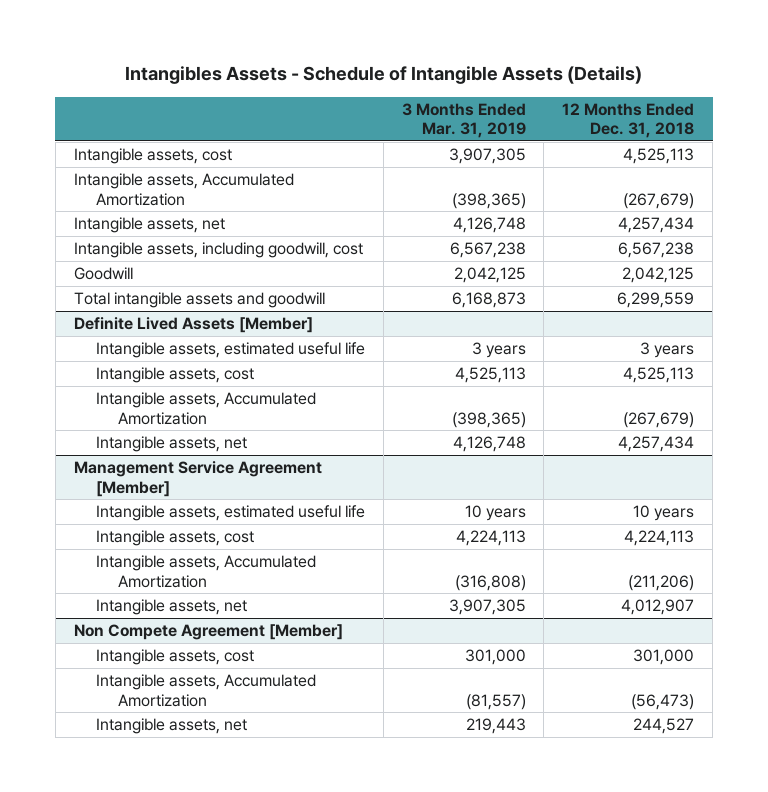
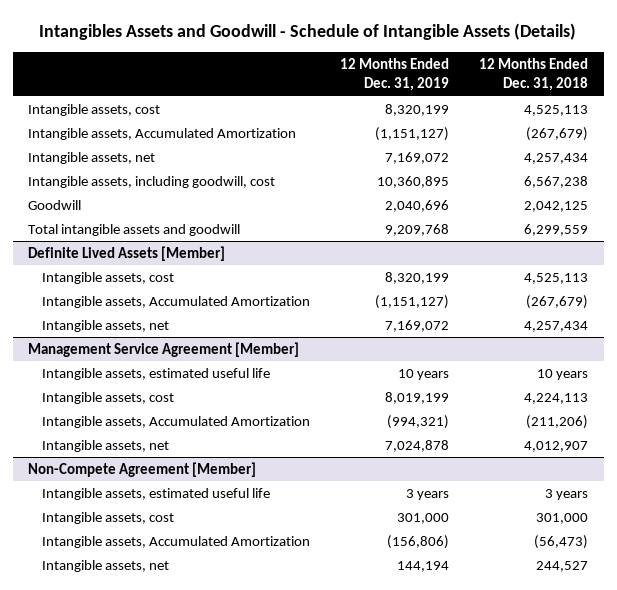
- Intangibles Assets - Schedule of Intangible Assets (Details)
+ Intangibles Assets and Goodwill - Schedule of Intangible Assets (Details)
- | 3 Months Ended Mar. 31, 2019 | 12 Months Ended Dec. 31, 2018
+ | 12 Months Ended Dec. 31, 2019 | 12 Months Ended Dec. 31, 2018
@ Definite Lived Assets [Member]
- Intangible assets, estimated useful life | 3 years | 3 years
- Non Compete Agreement [Member]
+ Non-Compete Agreement [Member]
+ Intangible assets, estimated useful life | 3 years | 3 years

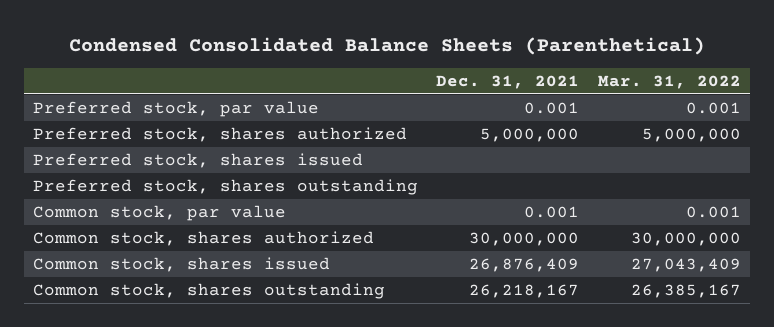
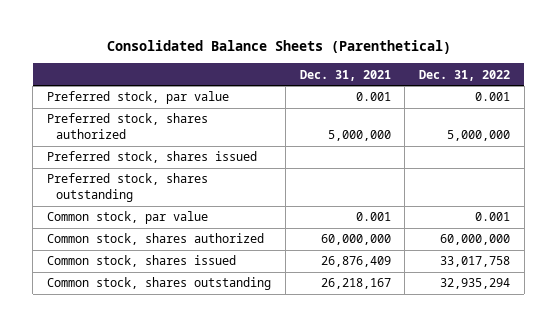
- Condensed Consolidated Balance Sheets (Parenthetical)
+ Consolidated Balance Sheets (Parenthetical)
- | Dec. 31, 2021 | Mar. 31, 2022
+ | Dec. 31, 2021 | Dec. 31, 2022
- Common stock, shares authorized | 30,000,000 | 30,000,000
+ Common stock, shares authorized | 60,000,000 | 60,000,000

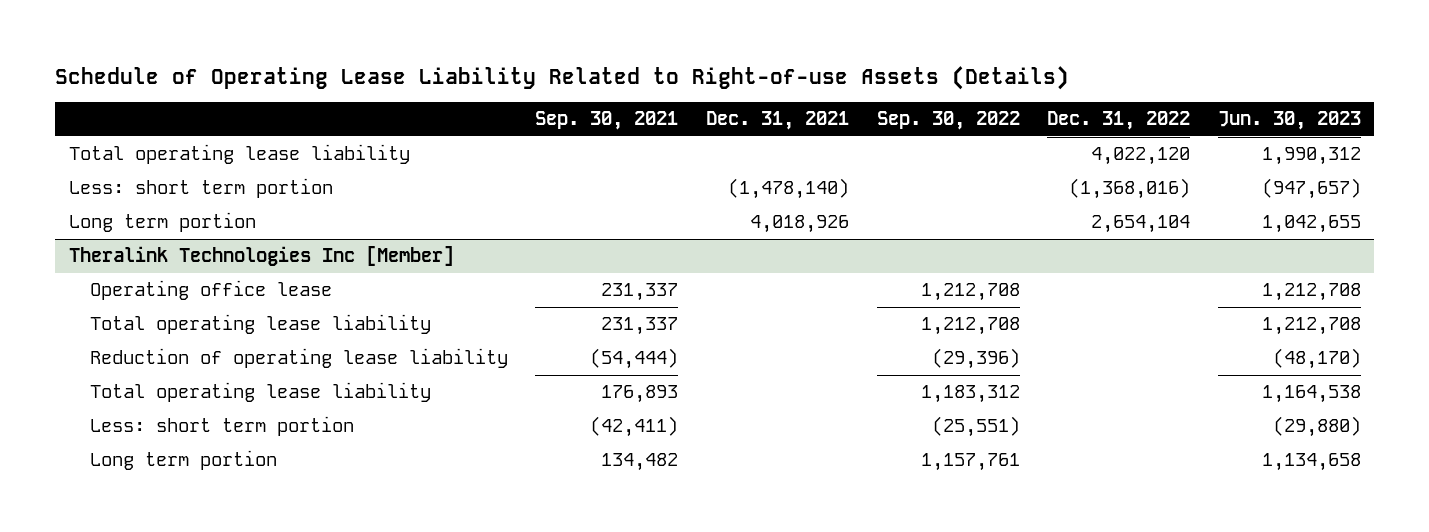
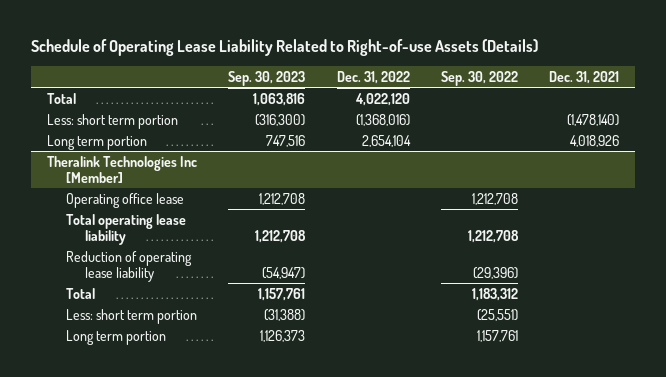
- | Sep. 30, 2021 | Dec. 31, 2021 | Sep. 30, 2022 | Dec. 31, 2022 | Jun. 30, 2023
+ | Sep. 30, 2023 | Dec. 31, 2022 | Sep. 30, 2022 | Dec. 31, 2021
- Total operating lease liability | | | | 4,022,120 | 1,990,312
+ Total | 1,063,816 | 4,022,120 | |
@ Theralink Technologies Inc [Member]
- Total operating lease liability | 176,893 | | 1,183,312 | | 1,164,538
+ Total | 1,157,761 | | 1,183,312 |

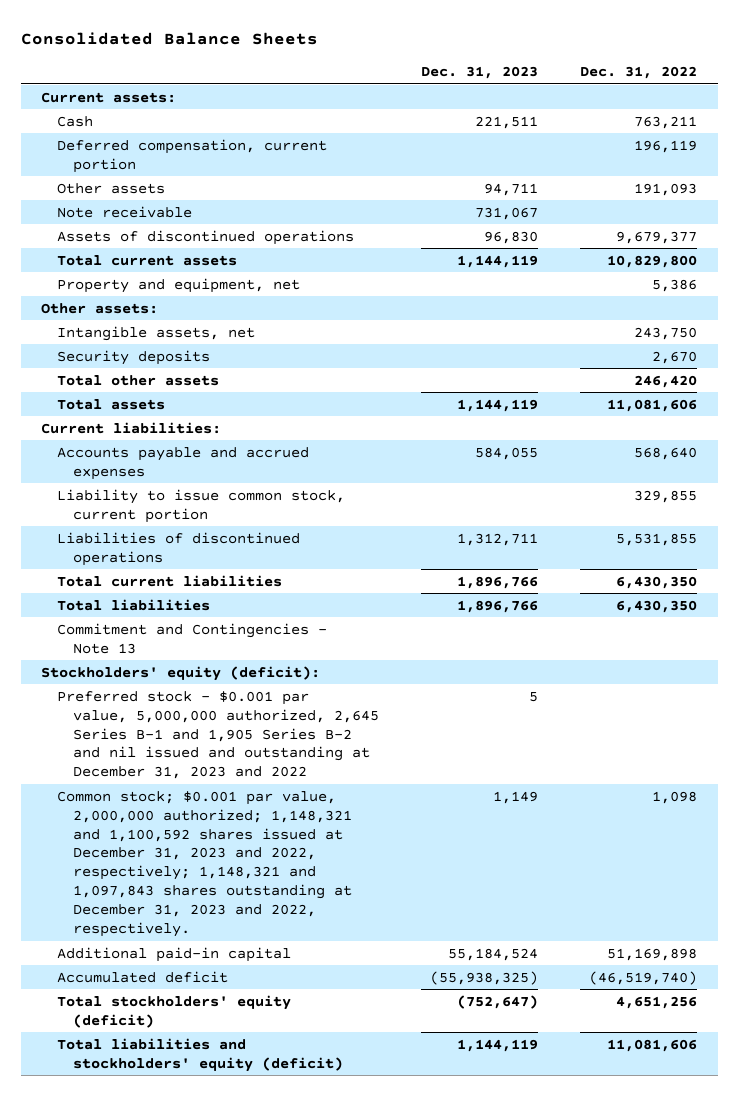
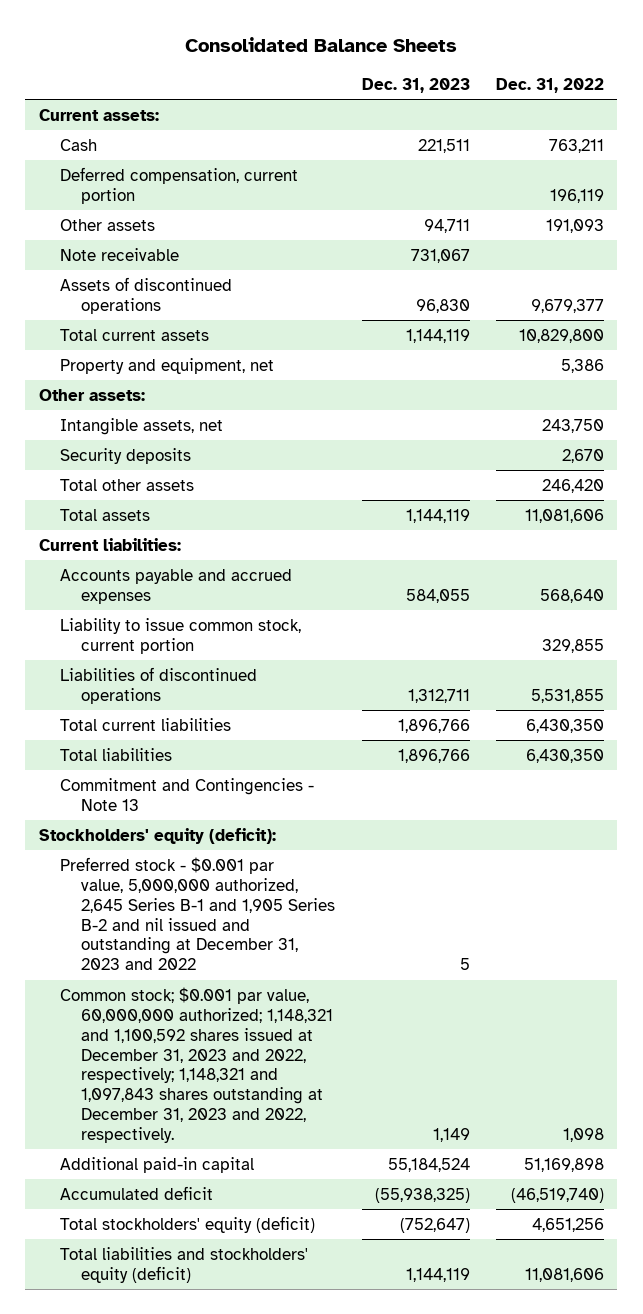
- Common stock; $0.001 par value, 2,000,000 authorized; 1,148,321 and 1,100,592 shares issued at December 31, 2023 and 2022, respectively; 1,148,321 and 1,097,843 shares outstanding at December 31, 2023 and 2022, respectively. | 1,149 | 1,098
+ Common stock; $0.001 par value, 60,000,000 authorized; 1,148,321 and 1,100,592 shares issued at December 31, 2023 and 2022, respectively; 1,148,321 and 1,097,843 shares outstanding at December 31, 2023 and 2022, respectively. | 1,149 | 1,098

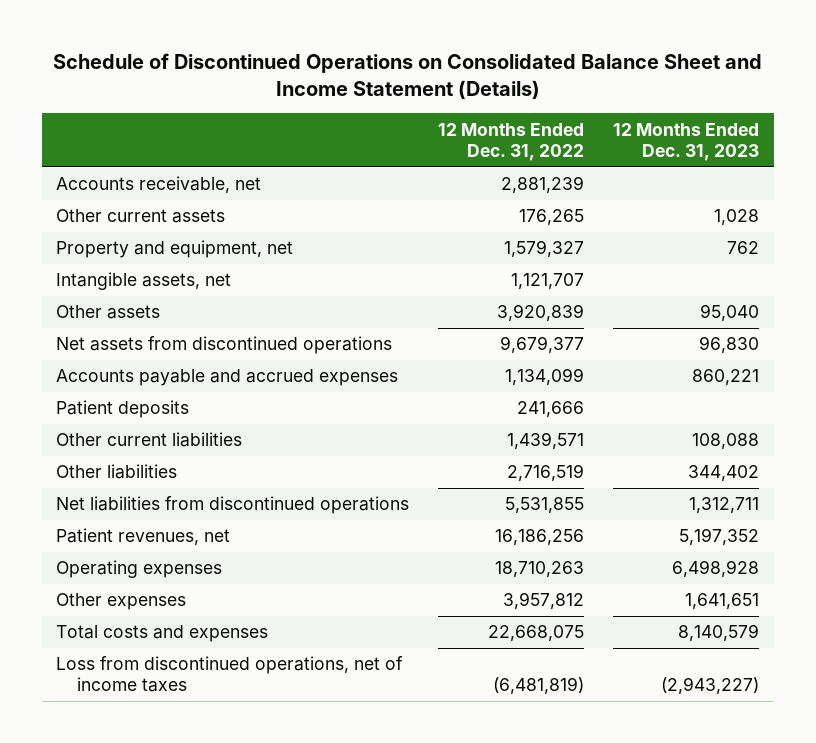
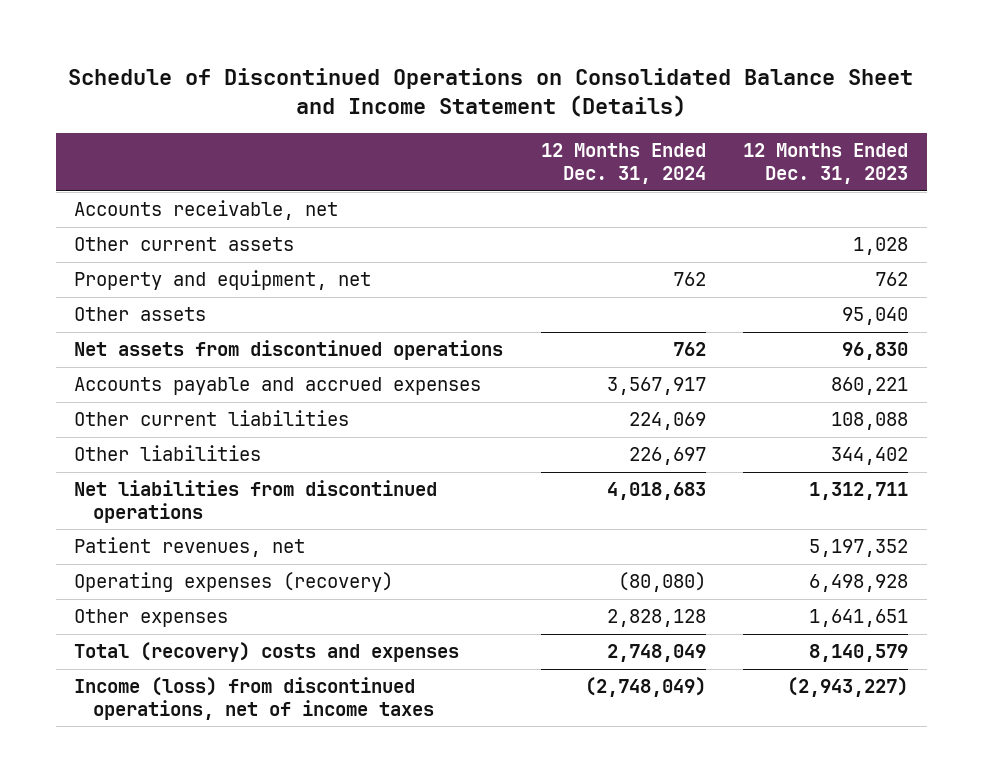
- | 12 Months Ended Dec. 31, 2022 | 12 Months Ended Dec. 31, 2023
+ | 12 Months Ended Dec. 31, 2024 | 12 Months Ended Dec. 31, 2023
- Intangible assets, net | 1,121,707 |
- Patient deposits | 241,666 |
- Operating expenses | 18,710,263 | 6,498,928
+ Operating expenses (recovery) | (80,080) | 6,498,928
- Total costs and expenses | 22,668,075 | 8,140,579
- Loss from discontinued operations, net of income taxes | (6,481,819) | (2,943,227)
+ Total (recovery) costs and expenses | 2,748,049 | 8,140,579
+ Income (loss) from discontinued operations, net of income taxes | (2,748,049) | (2,943,227)

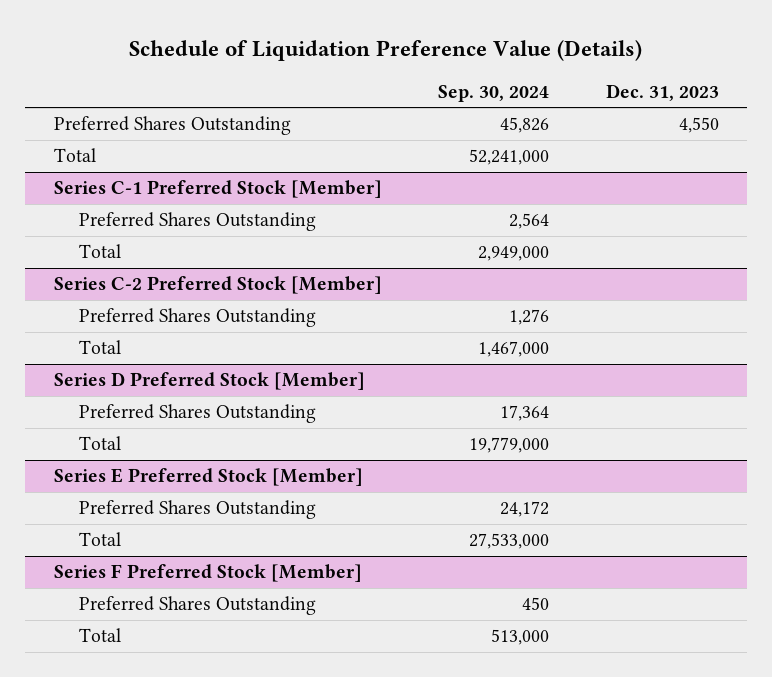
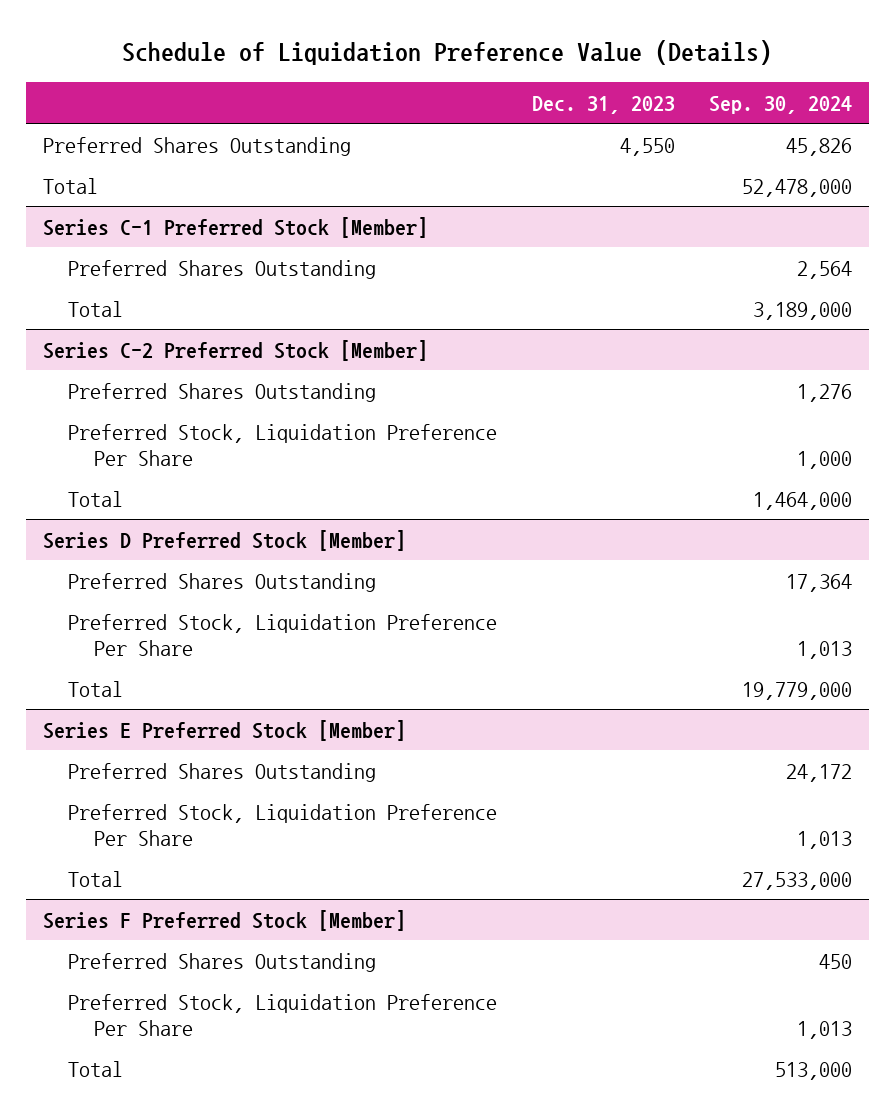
- | Sep. 30, 2024 | Dec. 31, 2023
+ | Dec. 31, 2023 | Sep. 30, 2024
- Total | 52,241,000 |
+ Total | | 52,478,000
@ Series C-1 Preferred Stock [Member]
- Total | 2,949,000 |
+ Total | | 3,189,000
@ Series C-2 Preferred Stock [Member]
- Total | 1,467,000 |
+ Preferred Stock, Liquidation Preference Per Share | | 1,000
+ Total | | 1,464,000
@ Series D Preferred Stock [Member]
+ Preferred Stock, Liquidation Preference Per Share | | 1,013
@ Series E Preferred Stock [Member]
+ Preferred Stock, Liquidation Preference Per Share | | 1,013
@ Series F Preferred Stock [Member]
+ Preferred Stock, Liquidation Preference Per Share | | 1,013

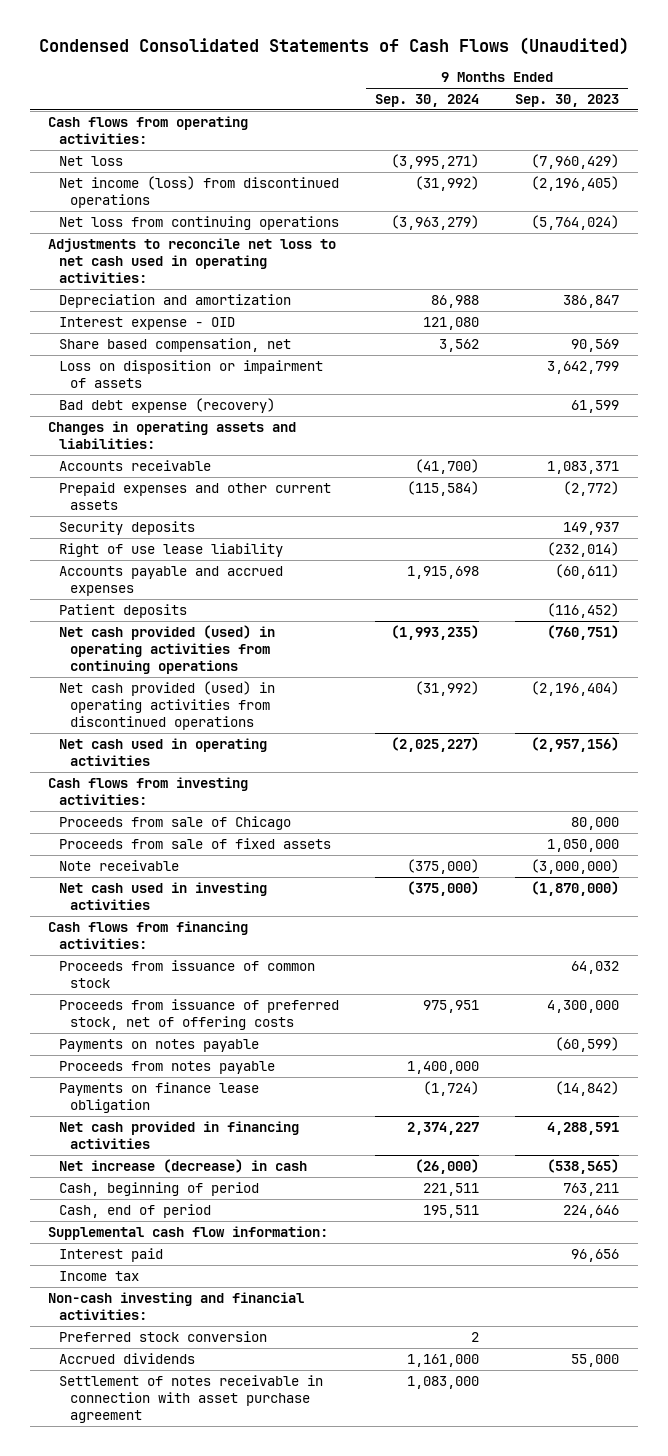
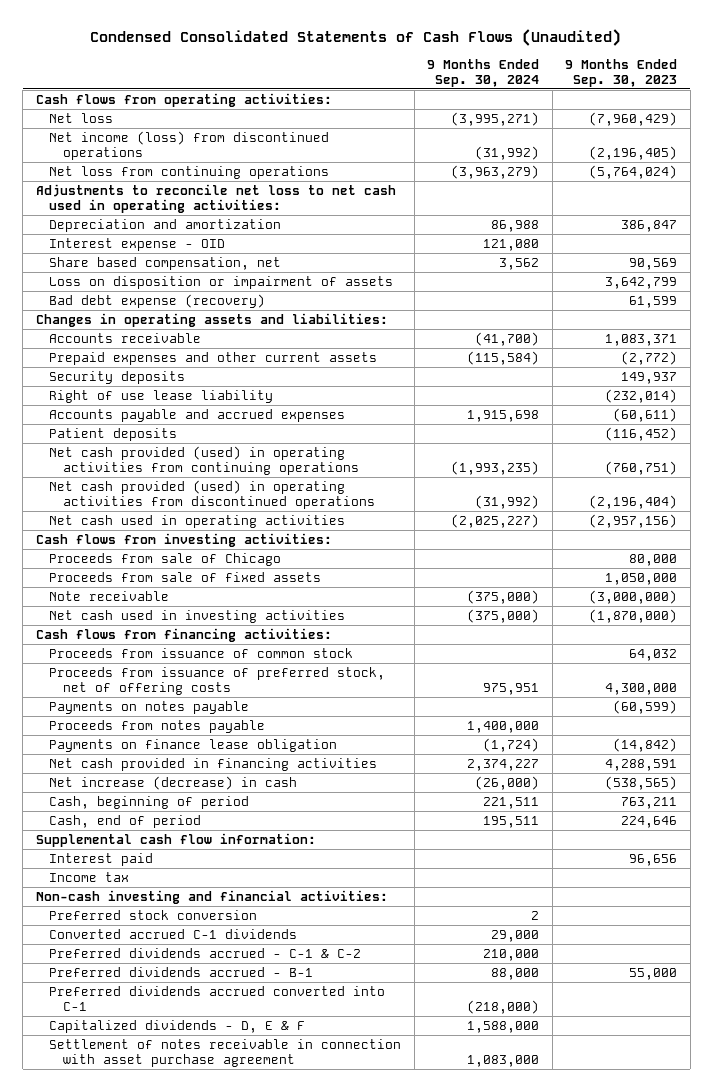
- Accrued dividends | 1,161,000 | 55,000
+ Converted accrued C-1 dividends | 29,000 |
+ Preferred dividends accrued - C-1 & C-2 | 210,000 |
+ Preferred dividends accrued - B-1 | 88,000 | 55,000
+ Preferred dividends accrued converted into C-1 | (218,000) |
+ Capitalized dividends - D, E & F | 1,588,000 |

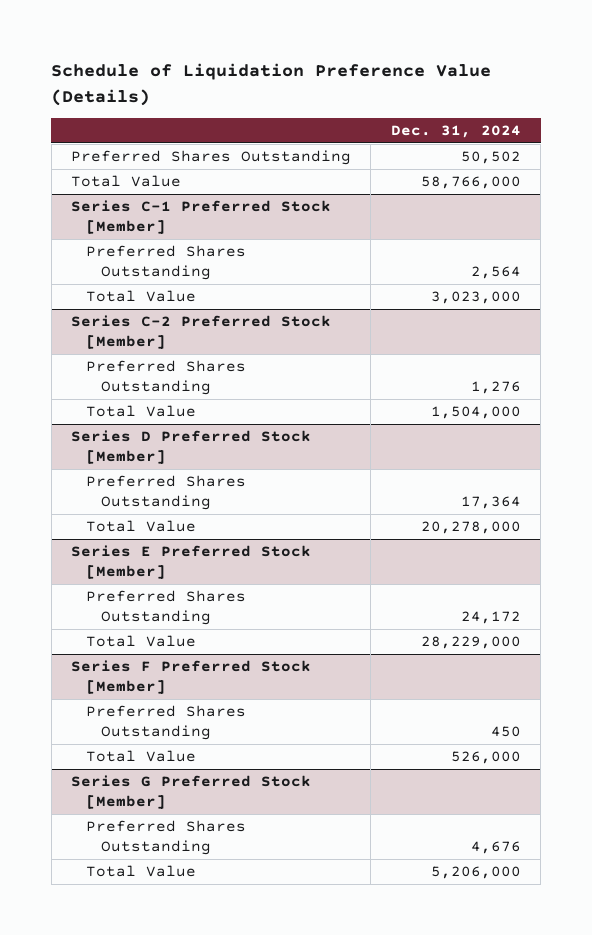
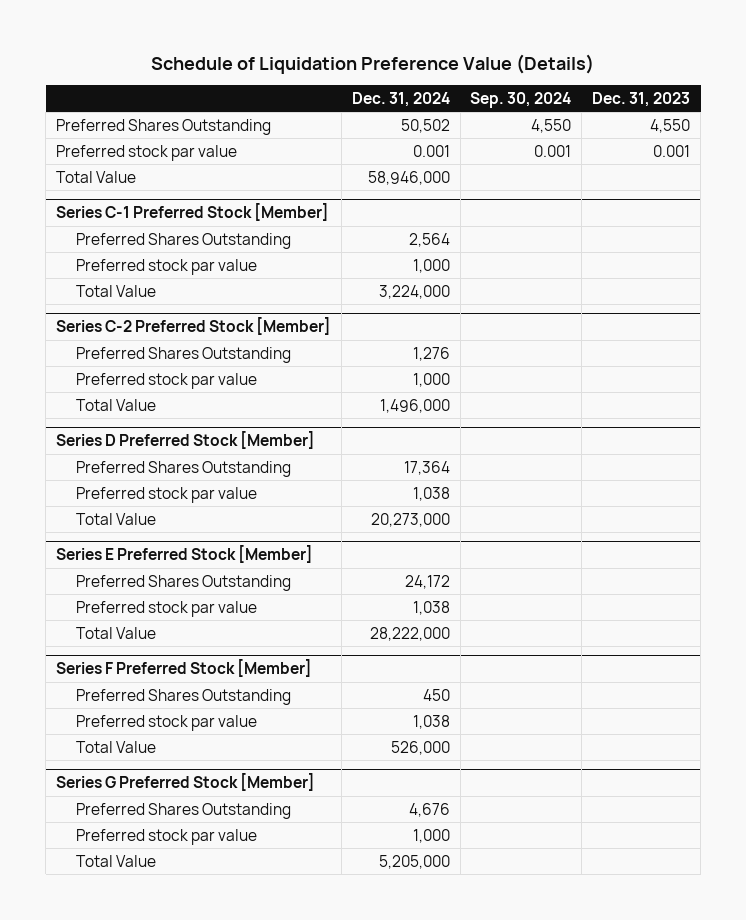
- | Dec. 31, 2024
+ | Dec. 31, 2024 | Sep. 30, 2024 | Dec. 31, 2023
- Total Value | 58,766,000
+ Preferred stock par value | 0.001 | 0.001 | 0.001
+ Total Value | 58,946,000 | |
@ Series C-1 Preferred Stock [Member]
- Total Value | 3,023,000
+ Preferred stock par value | 1,000 | |
+ Total Value | 3,224,000 | |
@ Series C-2 Preferred Stock [Member]
- Total Value | 1,504,000
+ Preferred stock par value | 1,000 | |
+ Total Value | 1,496,000 | |
@ Series D Preferred Stock [Member]
- Total Value | 20,278,000
+ Preferred stock par value | 1,038 | |
+ Total Value | 20,273,000 | |
@ Series E Preferred Stock [Member]
- Total Value | 28,229,000
+ Preferred stock par value | 1,038 | |
+ Total Value | 28,222,000 | |
@ Series F Preferred Stock [Member]
+ Preferred stock par value | 1,038 | |
@ Series G Preferred Stock [Member]
- Total Value | 5,206,000
+ Preferred stock par value | 1,000 | |
+ Total Value | 5,205,000 | |

